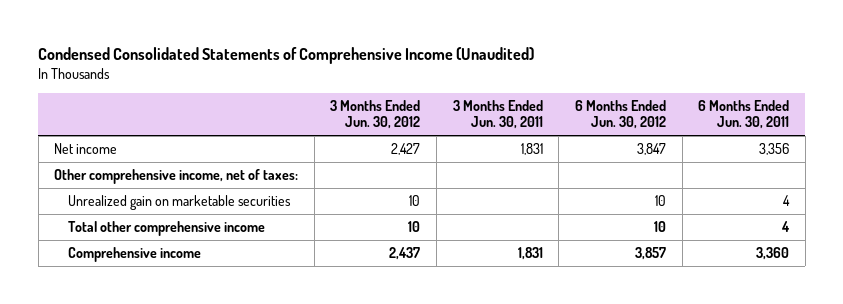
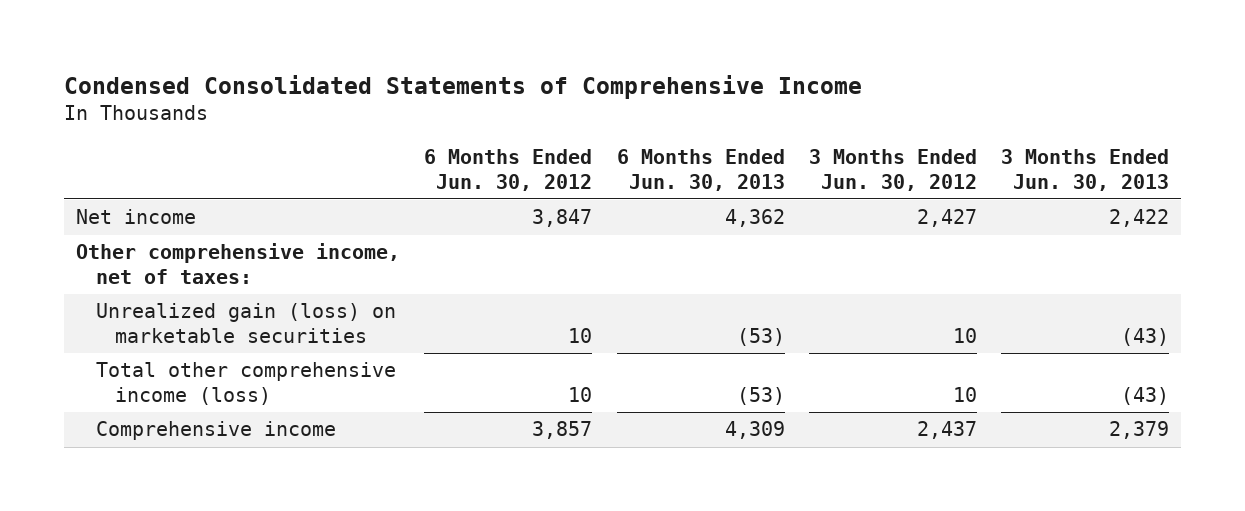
- Condensed Consolidated Statements of Comprehensive Income (Unaudited)
+ Condensed Consolidated Statements of Comprehensive Income
- | 3 Months Ended Jun. 30, 2012 | 3 Months Ended Jun. 30, 2011 | 6 Months Ended Jun. 30, 2012 | 6 Months Ended Jun. 30, 2011
+ | 6 Months Ended Jun. 30, 2012 | 6 Months Ended Jun. 30, 2013 | 3 Months Ended Jun. 30, 2012 | 3 Months Ended Jun. 30, 2013
- Unrealized gain on marketable securities | 10 | | 10 | 4
- Total other comprehensive income | 10 | | 10 | 4
+ Unrealized gain (loss) on marketable securities | 10 | (53) | 10 | (43)
+ Total other comprehensive income (loss) | 10 | (53) | 10 | (43)

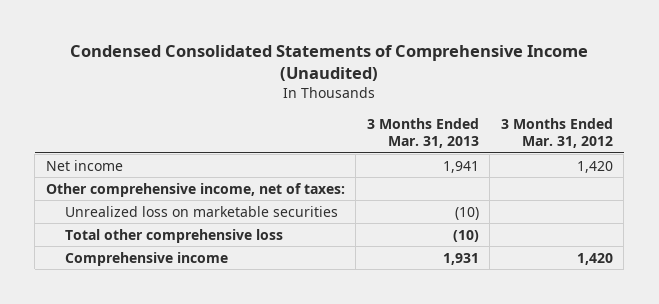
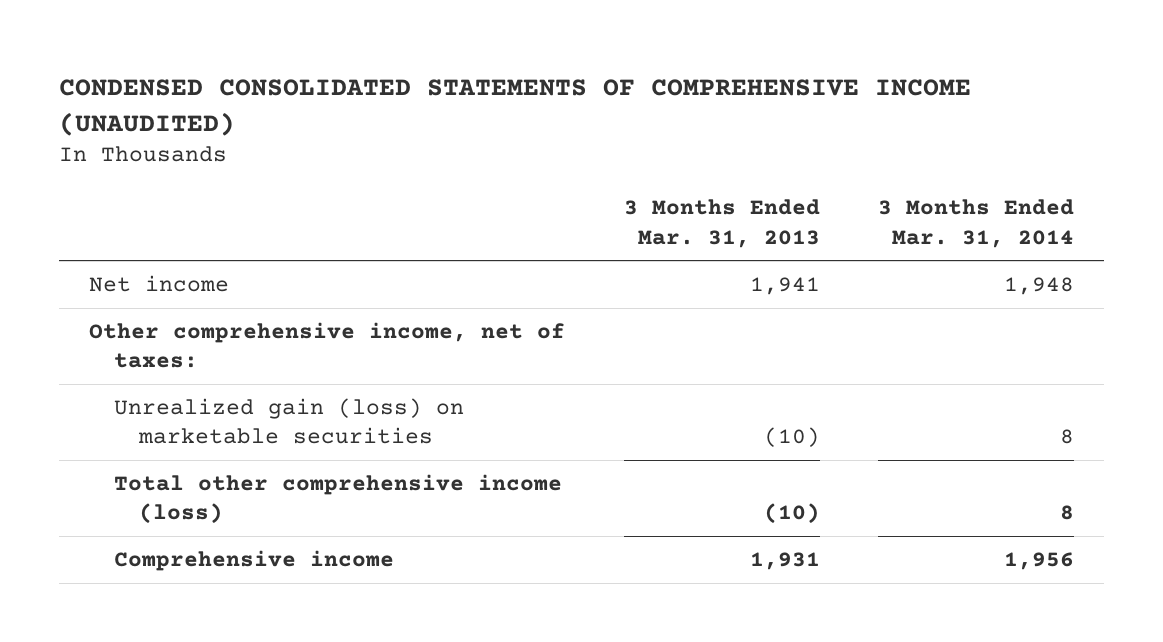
- Condensed Consolidated Statements of Comprehensive Income (Unaudited)
+ CONDENSED CONSOLIDATED STATEMENTS OF COMPREHENSIVE INCOME (UNAUDITED)
- | 3 Months Ended Mar. 31, 2013 | 3 Months Ended Mar. 31, 2012
+ | 3 Months Ended Mar. 31, 2013 | 3 Months Ended Mar. 31, 2014
- Unrealized loss on marketable securities | (10) |
- Total other comprehensive loss | (10) |
+ Unrealized gain (loss) on marketable securities | (10) | 8
+ Total other comprehensive income (loss) | (10) | 8

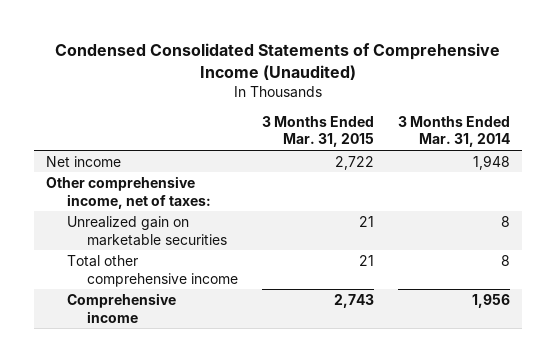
- CONDENSED CONSOLIDATED STATEMENTS OF COMPREHENSIVE INCOME (UNAUDITED)
+ Condensed Consolidated Statements of Comprehensive Income (Unaudited)
- | 3 Months Ended Mar. 31, 2013 | 3 Months Ended Mar. 31, 2014
+ | 3 Months Ended Mar. 31, 2015 | 3 Months Ended Mar. 31, 2014
- Unrealized gain (loss) on marketable securities | (10) | 8
- Total other comprehensive income (loss) | (10) | 8
+ Unrealized gain on marketable securities | 21 | 8
+ Total other comprehensive income | 21 | 8

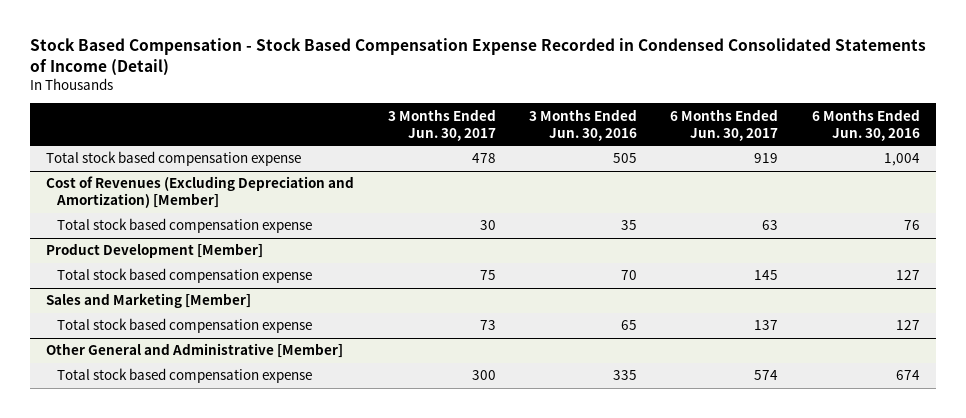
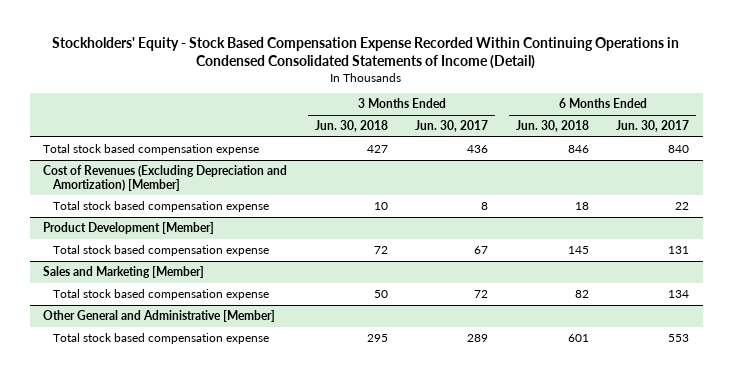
- Stock Based Compensation - Stock Based Compensation Expense Recorded in Condensed Consolidated Statements of Income (Detail)
+ Stockholders' Equity - Stock Based Compensation Expense Recorded Within Continuing Operations in Condensed Consolidated Statements of Income (Detail)
- | 3 Months Ended Jun. 30, 2017 | 3 Months Ended Jun. 30, 2016 | 6 Months Ended Jun. 30, 2017 | 6 Months Ended Jun. 30, 2016
+ | 3 Months Ended Jun. 30, 2018 | 3 Months Ended Jun. 30, 2017 | 6 Months Ended Jun. 30, 2018 | 6 Months Ended Jun. 30, 2017
- Total stock based compensation expense | 478 | 505 | 919 | 1,004
+ Total stock based compensation expense | 427 | 436 | 846 | 840
@ Cost of Revenues (Excluding Depreciation and Amortization) [Member]
- Total stock based compensation expense | 30 | 35 | 63 | 76
+ Total stock based compensation expense | 10 | 8 | 18 | 22
@ Product Development [Member]
- Total stock based compensation expense | 75 | 70 | 145 | 127
+ Total stock based compensation expense | 72 | 67 | 145 | 131
@ Sales and Marketing [Member]
- Total stock based compensation expense | 73 | 65 | 137 | 127
+ Total stock based compensation expense | 50 | 72 | 82 | 134
@ Other General and Administrative [Member]
- Total stock based compensation expense | 300 | 335 | 574 | 674
+ Total stock based compensation expense | 295 | 289 | 601 | 553

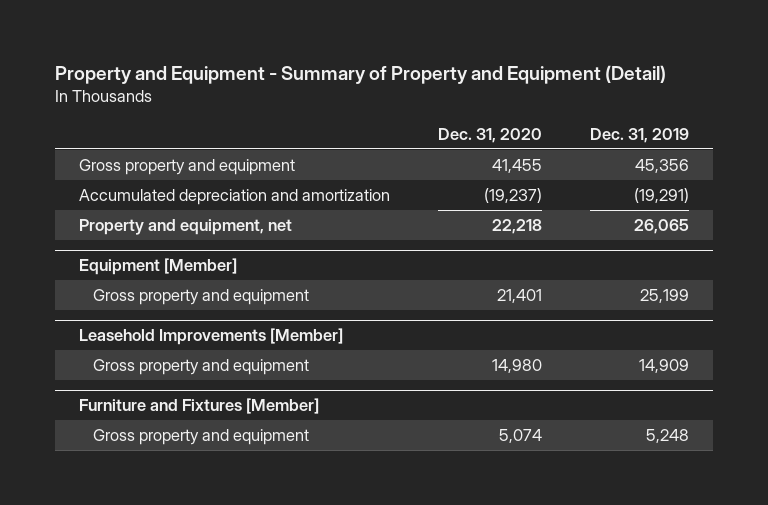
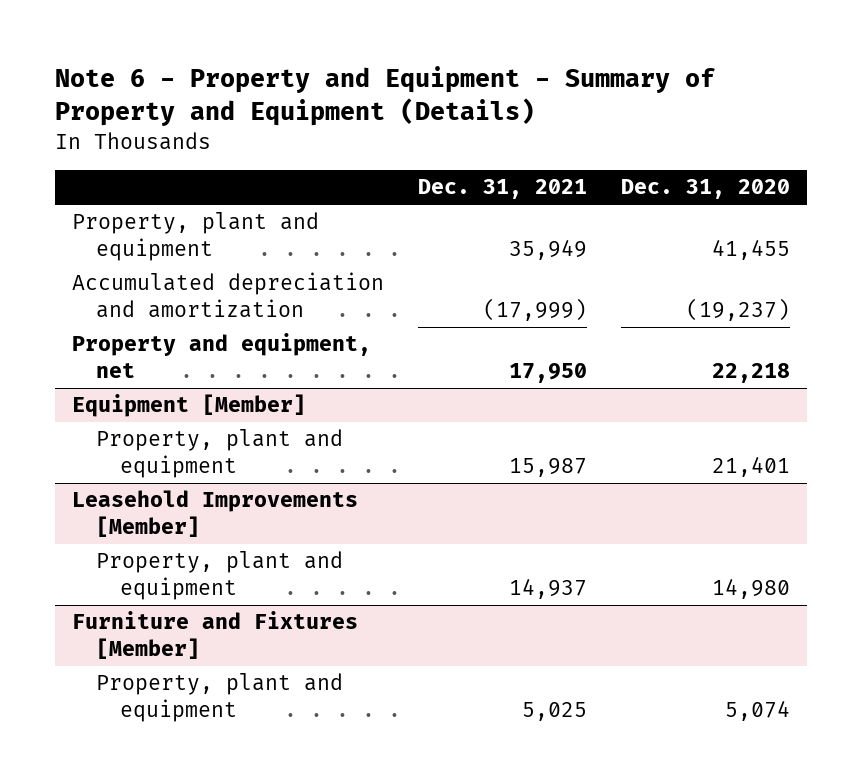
- Property and Equipment - Summary of Property and Equipment (Detail)
+ Note 6 - Property and Equipment - Summary of Property and Equipment (Details)
- | Dec. 31, 2020 | Dec. 31, 2019
+ | Dec. 31, 2021 | Dec. 31, 2020
- Gross property and equipment | 41,455 | 45,356
+ Property, plant and equipment | 35,949 | 41,455
@ Equipment [Member]
- Gross property and equipment | 21,401 | 25,199
+ Property, plant and equipment | 15,987 | 21,401
@ Leasehold Improvements [Member]
- Gross property and equipment | 14,980 | 14,909
+ Property, plant and equipment | 14,937 | 14,980
@ Furniture and Fixtures [Member]
- Gross property and equipment | 5,074 | 5,248
+ Property, plant and equipment | 5,025 | 5,074

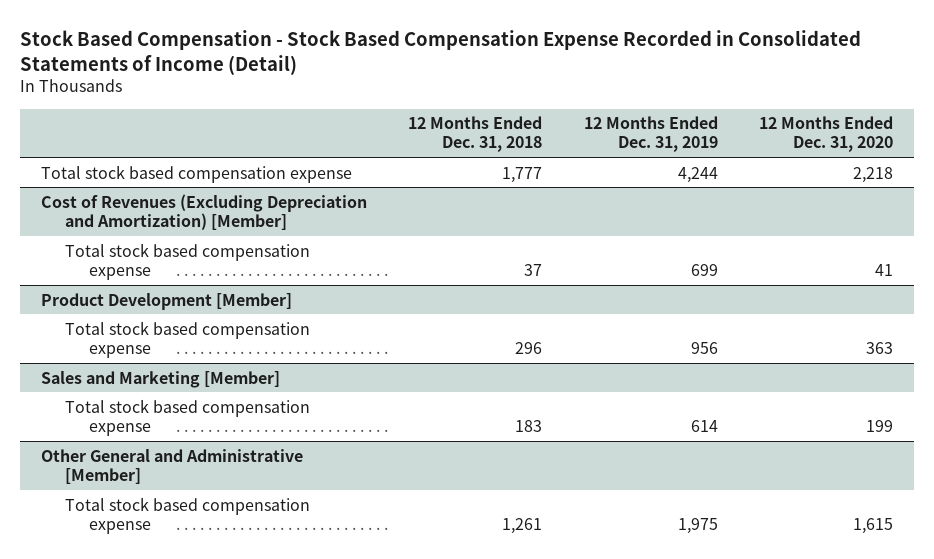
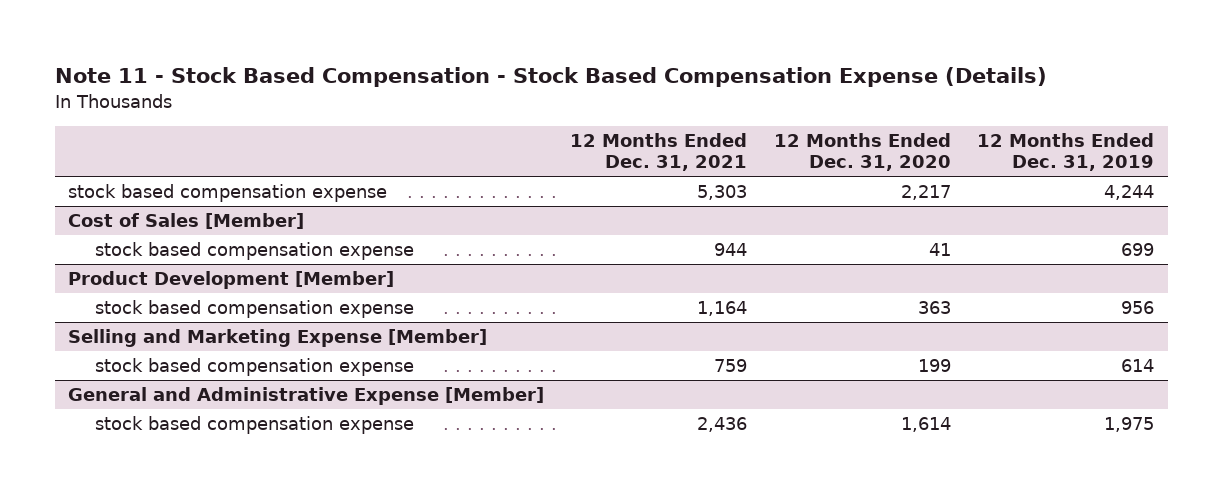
- Stock Based Compensation - Stock Based Compensation Expense Recorded in Consolidated Statements of Income (Detail)
+ Note 11 - Stock Based Compensation - Stock Based Compensation Expense (Details)
- | 12 Months Ended Dec. 31, 2018 | 12 Months Ended Dec. 31, 2019 | 12 Months Ended Dec. 31, 2020
+ | 12 Months Ended Dec. 31, 2021 | 12 Months Ended Dec. 31, 2020 | 12 Months Ended Dec. 31, 2019
- Total stock based compensation expense | 1,777 | 4,244 | 2,218
- Cost of Revenues (Excluding Depreciation and Amortization) [Member]
- Total stock based compensation expense | 37 | 699 | 41
+ stock based compensation expense | 5,303 | 2,217 | 4,244
+ Cost of Sales [Member]
+ stock based compensation expense | 944 | 41 | 699
@ Product Development [Member]
- Total stock based compensation expense | 296 | 956 | 363
- Sales and Marketing [Member]
- Total stock based compensation expense | 183 | 614 | 199
- Other General and Administrative [Member]
- Total stock based compensation expense | 1,261 | 1,975 | 1,615
@ Product Development [Member]
+ stock based compensation expense | 1,164 | 363 | 956
+ Selling and Marketing Expense [Member]
+ stock based compensation expense | 759 | 199 | 614
+ General and Administrative Expense [Member]
+ stock based compensation expense | 2,436 | 1,614 | 1,975

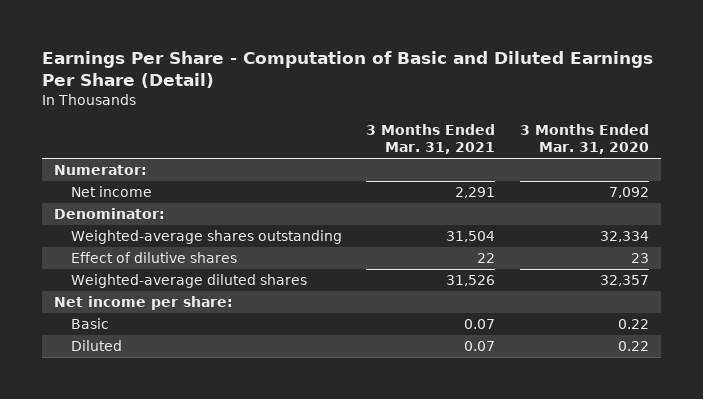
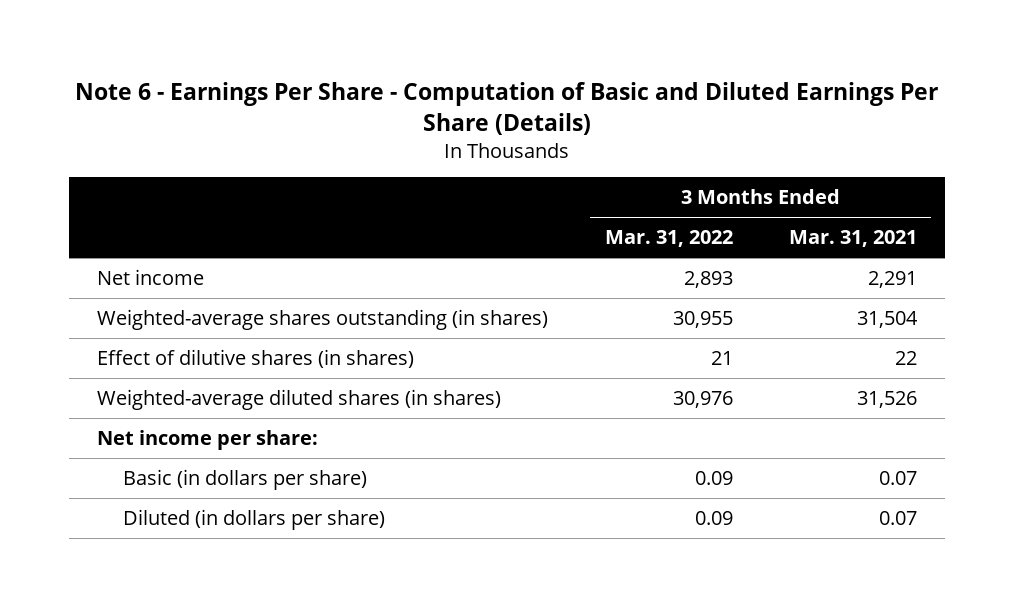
- Earnings Per Share - Computation of Basic and Diluted Earnings Per Share (Detail)
+ Note 6 - Earnings Per Share - Computation of Basic and Diluted Earnings Per Share (Details)
- | 3 Months Ended Mar. 31, 2021 | 3 Months Ended Mar. 31, 2020
+ | 3 Months Ended Mar. 31, 2022 | 3 Months Ended Mar. 31, 2021
- Numerator:
- Denominator:
- Weighted-average shares outstanding | 31,504 | 32,334
- Effect of dilutive shares | 22 | 23
- Weighted-average diluted shares | 31,526 | 32,357
+ Weighted-average shares outstanding (in shares) | 30,955 | 31,504
+ Effect of dilutive shares (in shares) | 21 | 22
+ Weighted-average diluted shares (in shares) | 30,976 | 31,526
- Basic | 0.07 | 0.22
- Diluted | 0.07 | 0.22
+ Basic (in dollars per share) | 0.09 | 0.07
+ Diluted (in dollars per share) | 0.09 | 0.07

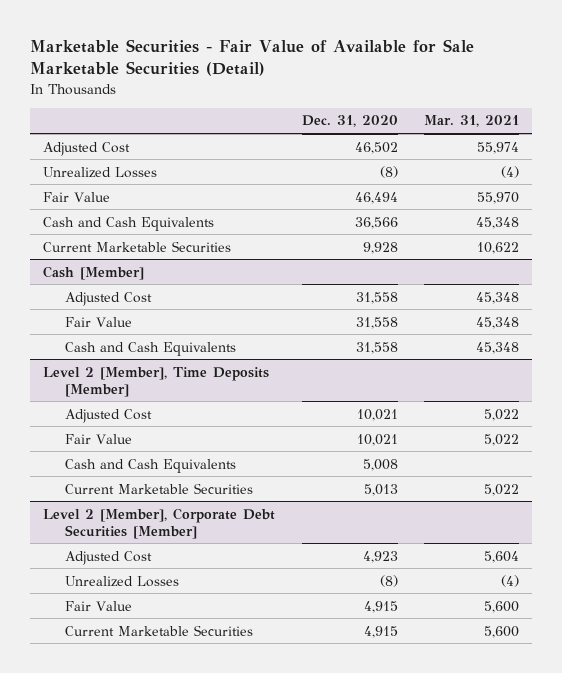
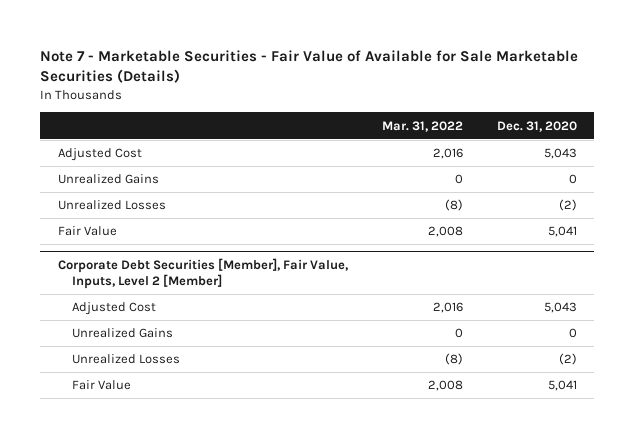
- Marketable Securities - Fair Value of Available for Sale Marketable Securities (Detail)
+ Note 7 - Marketable Securities - Fair Value of Available for Sale Marketable Securities (Details)
- | Dec. 31, 2020 | Mar. 31, 2021
+ | Mar. 31, 2022 | Dec. 31, 2020
- Adjusted Cost | 46,502 | 55,974
- Unrealized Losses | (8) | (4)
- Fair Value | 46,494 | 55,970
- Cash and Cash Equivalents | 36,566 | 45,348
- Current Marketable Securities | 9,928 | 10,622
- Cash [Member]
- Adjusted Cost | 31,558 | 45,348
- Fair Value | 31,558 | 45,348
- Cash and Cash Equivalents | 31,558 | 45,348
- Level 2 [Member], Time Deposits [Member]
- Adjusted Cost | 10,021 | 5,022
- Fair Value | 10,021 | 5,022
- Cash and Cash Equivalents | 5,008 |
- Current Marketable Securities | 5,013 | 5,022
- Level 2 [Member], Corporate Debt Securities [Member]
- Adjusted Cost | 4,923 | 5,604
- Unrealized Losses | (8) | (4)
- Fair Value | 4,915 | 5,600
- Current Marketable Securities | 4,915 | 5,600
+ Adjusted Cost | 2,016 | 5,043
+ Unrealized Gains | 0 | 0
+ Unrealized Losses | (8) | (2)
+ Fair Value | 2,008 | 5,041
+ Corporate Debt Securities [Member], Fair Value, Inputs, Level 2 [Member]
+ Adjusted Cost | 2,016 | 5,043
+ Unrealized Gains | 0 | 0
+ Unrealized Losses | (8) | (2)
+ Fair Value | 2,008 | 5,041

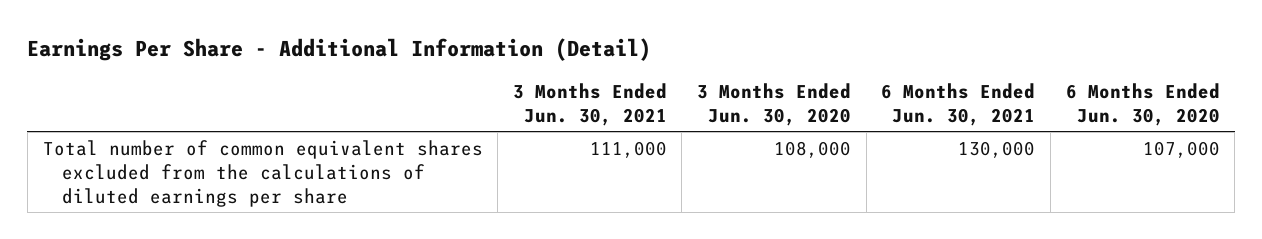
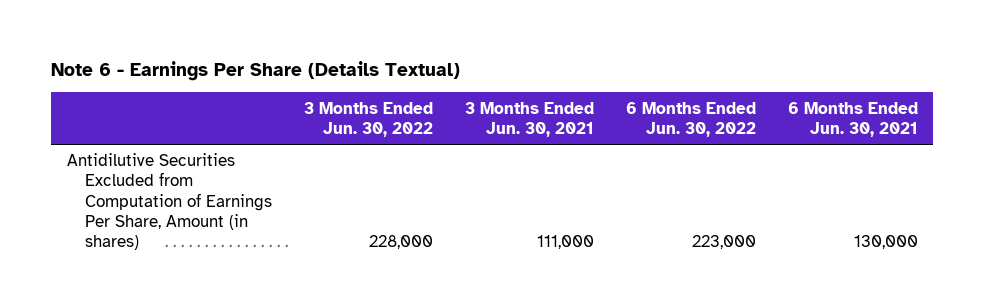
- Earnings Per Share - Additional Information (Detail)
+ Note 6 - Earnings Per Share (Details Textual)
- | 3 Months Ended Jun. 30, 2021 | 3 Months Ended Jun. 30, 2020 | 6 Months Ended Jun. 30, 2021 | 6 Months Ended Jun. 30, 2020
+ | 3 Months Ended Jun. 30, 2022 | 3 Months Ended Jun. 30, 2021 | 6 Months Ended Jun. 30, 2022 | 6 Months Ended Jun. 30, 2021
- Total number of common equivalent shares excluded from the calculations of diluted earnings per share | 111,000 | 108,000 | 130,000 | 107,000
+ Antidilutive Securities Excluded from Computation of Earnings Per Share, Amount (in shares) | 228,000 | 111,000 | 223,000 | 130,000

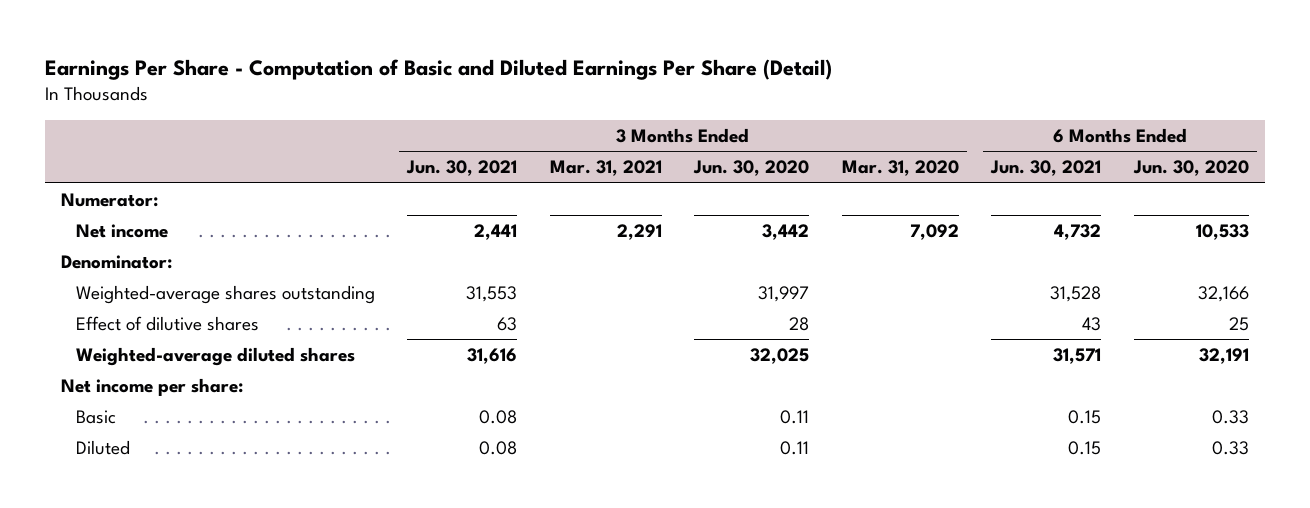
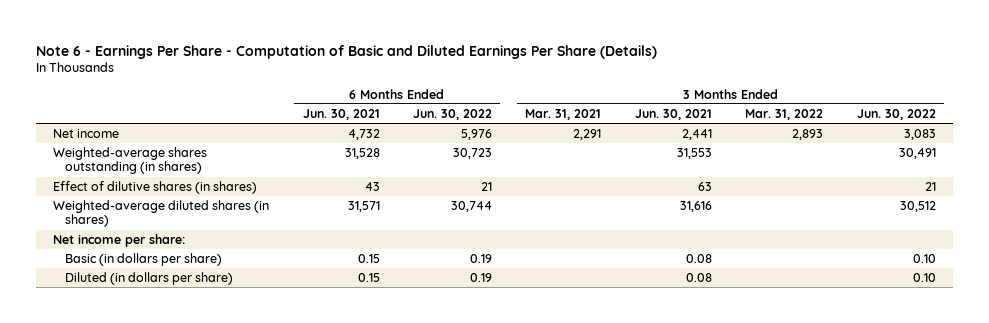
- Earnings Per Share - Computation of Basic and Diluted Earnings Per Share (Detail)
+ Note 6 - Earnings Per Share - Computation of Basic and Diluted Earnings Per Share (Details)
- | 3 Months Ended Jun. 30, 2021 | 3 Months Ended Mar. 31, 2021 | 3 Months Ended Jun. 30, 2020 | 3 Months Ended Mar. 31, 2020 | 6 Months Ended Jun. 30, 2021 | 6 Months Ended Jun. 30, 2020
+ | 6 Months Ended Jun. 30, 2021 | 6 Months Ended Jun. 30, 2022 | 3 Months Ended Mar. 31, 2021 | 3 Months Ended Jun. 30, 2021 | 3 Months Ended Mar. 31, 2022 | 3 Months Ended Jun. 30, 2022
- Numerator:
- Denominator:
- Weighted-average shares outstanding | 31,553 | | 31,997 | | 31,528 | 32,166
- Effect of dilutive shares | 63 | | 28 | | 43 | 25
- Weighted-average diluted shares | 31,616 | | 32,025 | | 31,571 | 32,191
+ Weighted-average shares outstanding (in shares) | 31,528 | 30,723 | | 31,553 | | 30,491
+ Effect of dilutive shares (in shares) | 43 | 21 | | 63 | | 21
+ Weighted-average diluted shares (in shares) | 31,571 | 30,744 | | 31,616 | | 30,512
- Basic | 0.08 | | 0.11 | | 0.15 | 0.33
- Diluted | 0.08 | | 0.11 | | 0.15 | 0.33
+ Basic (in dollars per share) | 0.15 | 0.19 | | 0.08 | | 0.10
+ Diluted (in dollars per share) | 0.15 | 0.19 | | 0.08 | | 0.10

